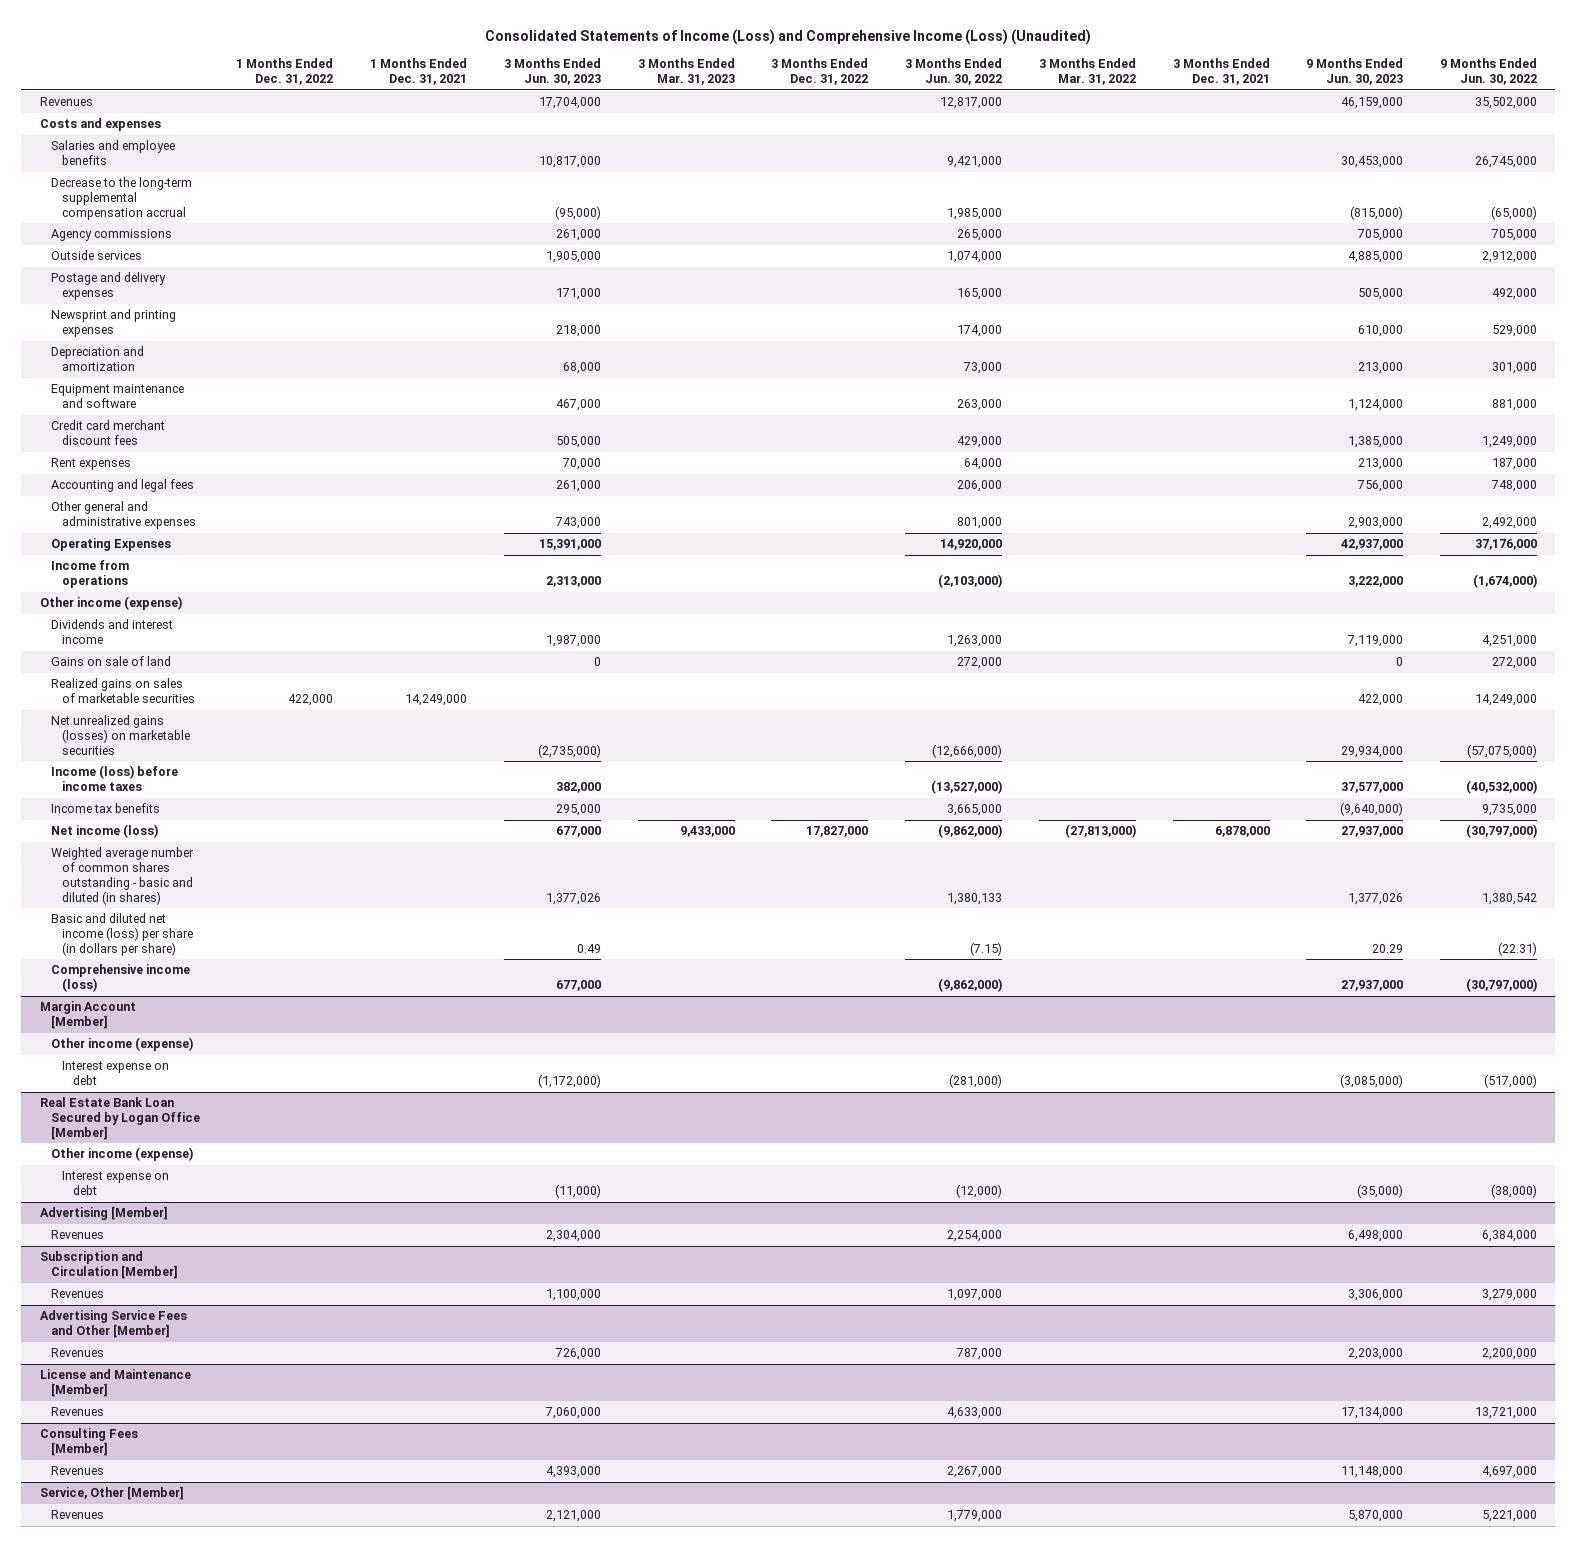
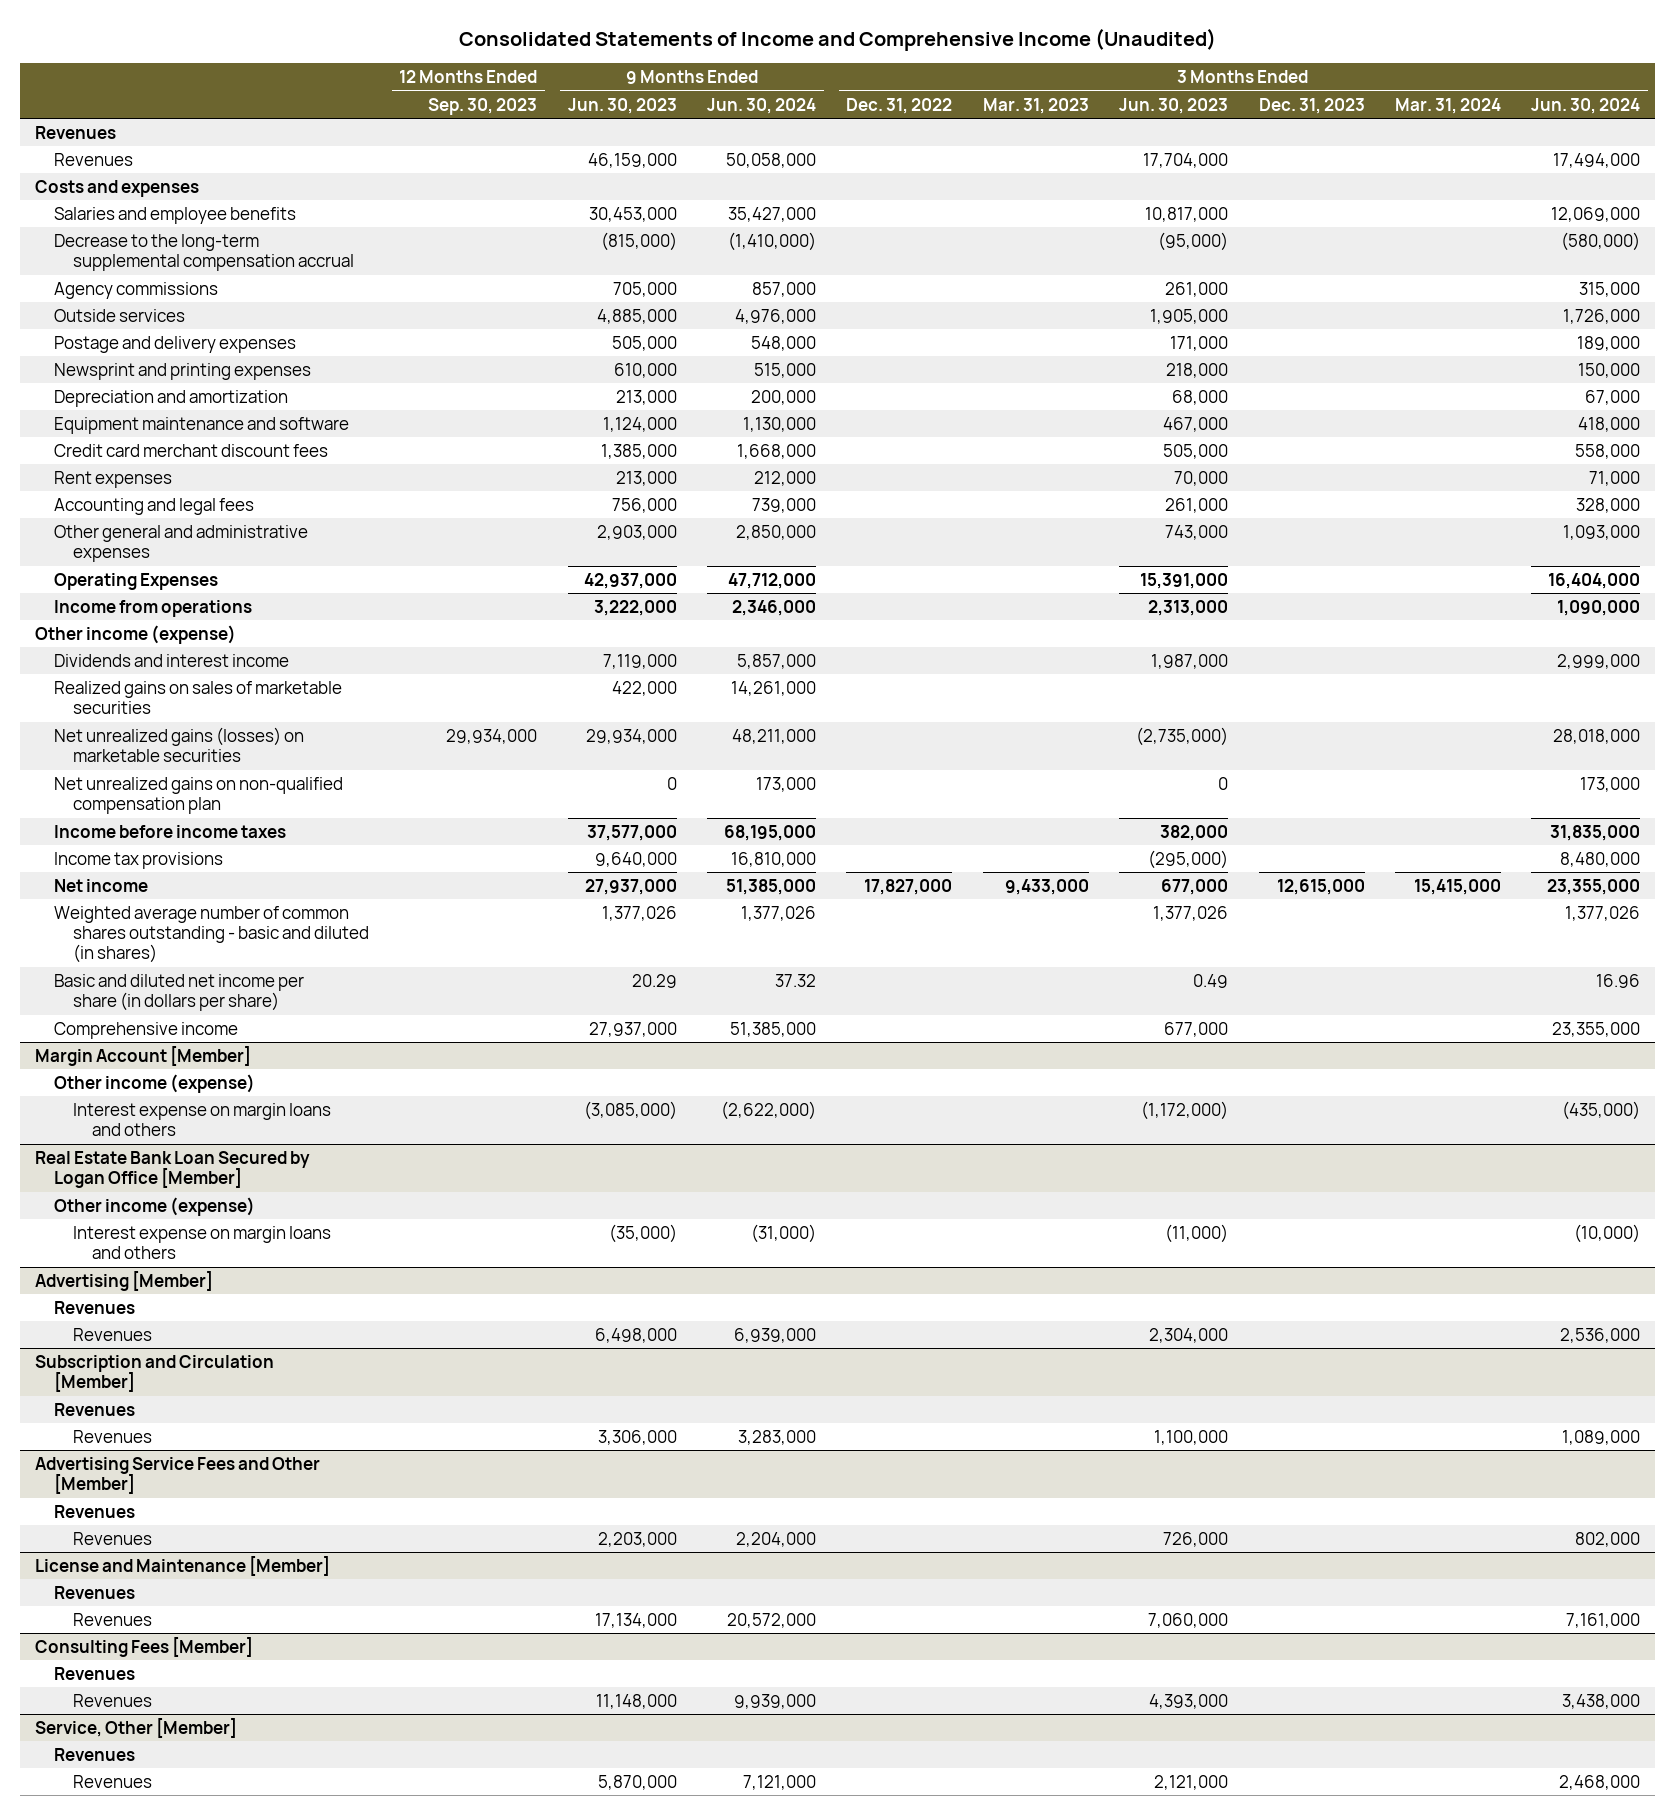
- Consolidated Statements of Income (Loss) and Comprehensive Income (Loss) (Unaudited)
+ Consolidated Statements of Income and Comprehensive Income (Unaudited)
- | 1 Months Ended Dec. 31, 2022 | 1 Months Ended Dec. 31, 2021 | 3 Months Ended Jun. 30, 2023 | 3 Months Ended Mar. 31, 2023 | 3 Months Ended Dec. 31, 2022 | 3 Months Ended Jun. 30, 2022 | 3 Months Ended Mar. 31, 2022 | 3 Months Ended Dec. 31, 2021 | 9 Months Ended Jun. 30, 2023 | 9 Months Ended Jun. 30, 2022
+ | 12 Months Ended Sep. 30, 2023 | 9 Months Ended Jun. 30, 2023 | 9 Months Ended Jun. 30, 2024 | 3 Months Ended Dec. 31, 2022 | 3 Months Ended Mar. 31, 2023 | 3 Months Ended Jun. 30, 2023 | 3 Months Ended Dec. 31, 2023 | 3 Months Ended Mar. 31, 2024 | 3 Months Ended Jun. 30, 2024
+ Revenues
- Gains on sale of land | | | 0 | | | 272,000 | | | 0 | 272,000
- Income (loss) before income taxes | | | 382,000 | | | (13,527,000) | | | 37,577,000 | (40,532,000)
- Income tax benefits | | | 295,000 | | | 3,665,000 | | | (9,640,000) | 9,735,000
- Net income (loss) | | | 677,000 | 9,433,000 | 17,827,000 | (9,862,000) | (27,813,000) | 6,878,000 | 27,937,000 | (30,797,000)
+ Net unrealized gains on non-qualified compensation plan | | 0 | 173,000 | | | 0 | | | 173,000
+ Income before income taxes | | 37,577,000 | 68,195,000 | | | 382,000 | | | 31,835,000
+ Income tax provisions | | 9,640,000 | 16,810,000 | | | (295,000) | | | 8,480,000
+ Net income | | 27,937,000 | 51,385,000 | 17,827,000 | 9,433,000 | 677,000 | 12,615,000 | 15,415,000 | 23,355,000
- Basic and diluted net income (loss) per share (in dollars per share) | | | 0.49 | | | (7.15) | | | 20.29 | (22.31)
- Comprehensive income (loss) | | | 677,000 | | | (9,862,000) | | | 27,937,000 | (30,797,000)
+ Basic and diluted net income per share (in dollars per share) | | 20.29 | 37.32 | | | 0.49 | | | 16.96
+ Comprehensive income | | 27,937,000 | 51,385,000 | | | 677,000 | | | 23,355,000
@ Margin Account [Member]
- Interest expense on debt | | | (1,172,000) | | | (281,000) | | | (3,085,000) | (517,000)
+ Interest expense on margin loans and others | | (3,085,000) | (2,622,000) | | | (1,172,000) | | | (435,000)
@ Real Estate Bank Loan Secured by Logan Office [Member]
- Interest expense on debt | | | (11,000) | | | (12,000) | | | (35,000) | (38,000)
+ Interest expense on margin loans and others | | (35,000) | (31,000) | | | (11,000) | | | (10,000)
@ Advertising [Member]
+ Revenues
@ Subscription and Circulation [Member]
+ Revenues
@ Advertising Service Fees and Other [Member]
+ Revenues
@ License and Maintenance [Member]
+ Revenues
@ Consulting Fees [Member]
+ Revenues
@ Service, Other [Member]
+ Revenues

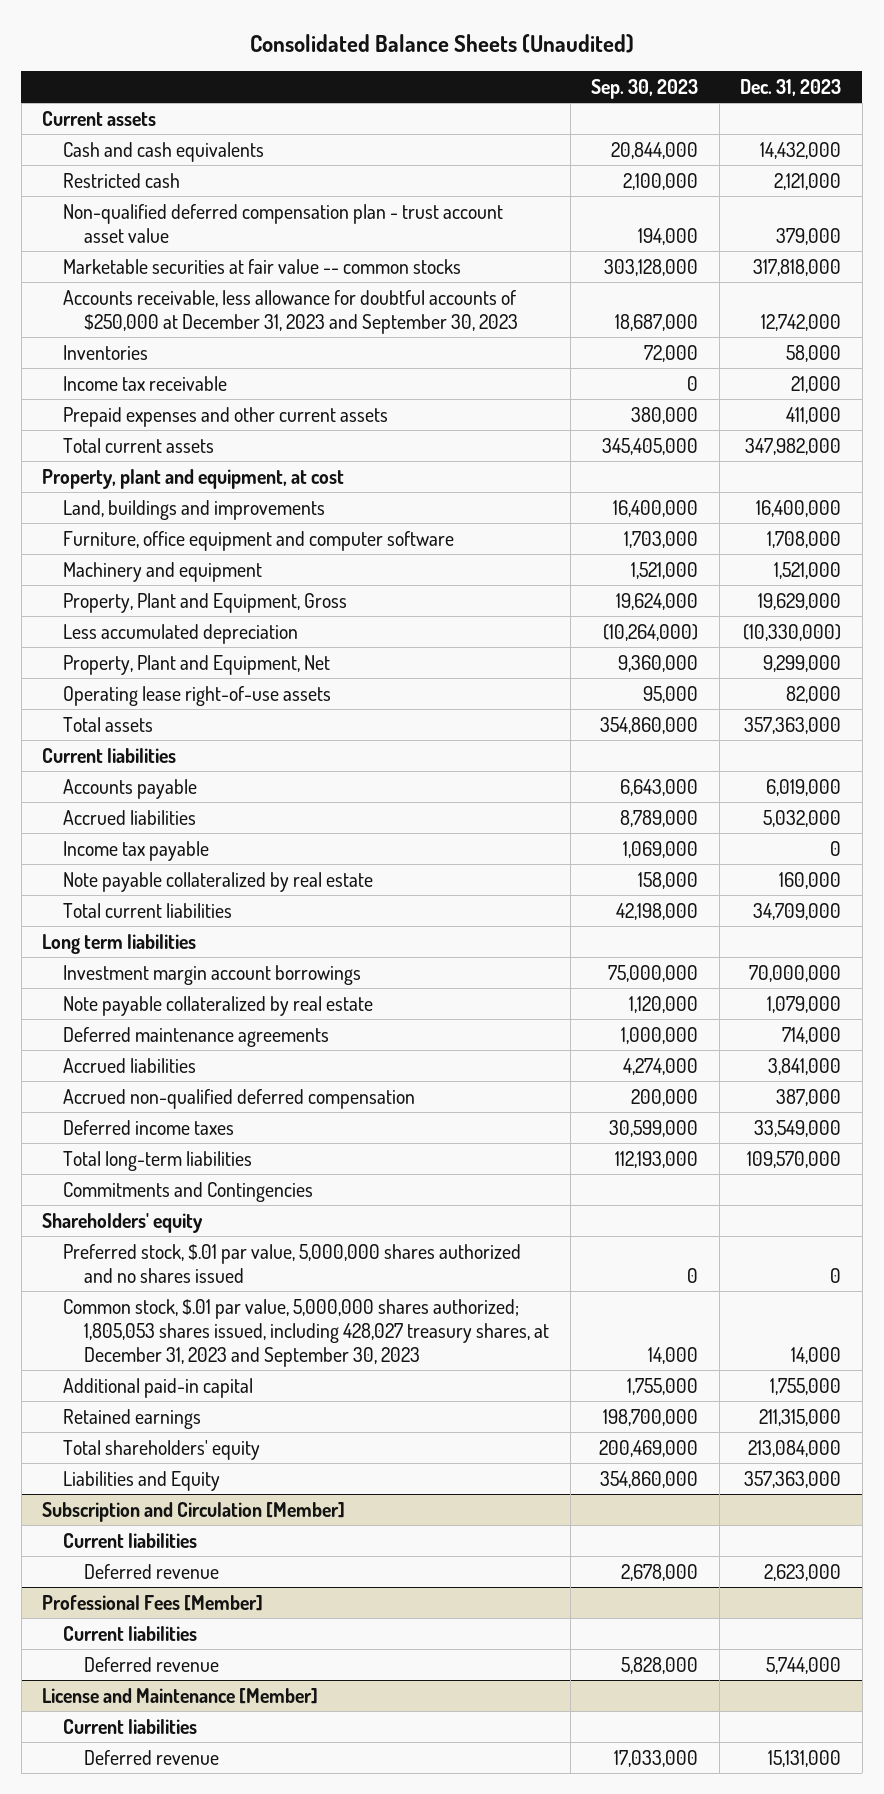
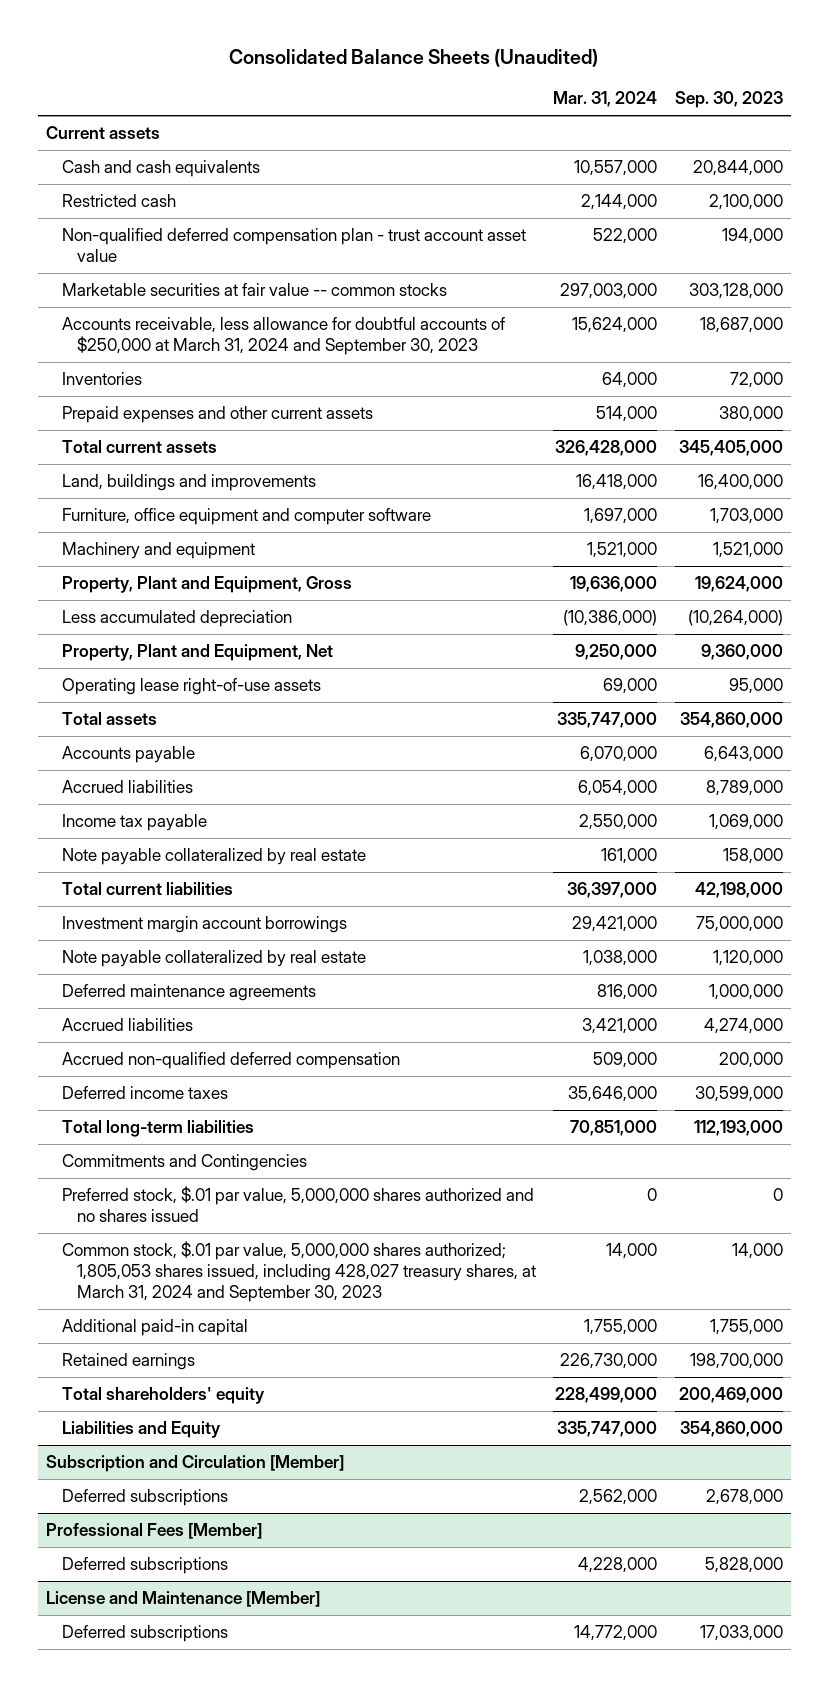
- | Sep. 30, 2023 | Dec. 31, 2023
+ | Mar. 31, 2024 | Sep. 30, 2023
- Accounts receivable, less allowance for doubtful accounts of $250,000 at December 31, 2023 and September 30, 2023 | 18,687,000 | 12,742,000
+ Accounts receivable, less allowance for doubtful accounts of $250,000 at March 31, 2024 and September 30, 2023 | 15,624,000 | 18,687,000
- Income tax receivable | 0 | 21,000
- Property, plant and equipment, at cost
- Current liabilities
- Long term liabilities
- Shareholders' equity
- Common stock, $.01 par value, 5,000,000 shares authorized; 1,805,053 shares issued, including 428,027 treasury shares, at December 31, 2023 and September 30, 2023 | 14,000 | 14,000
+ Common stock, $.01 par value, 5,000,000 shares authorized; 1,805,053 shares issued, including 428,027 treasury shares, at March 31, 2024 and September 30, 2023 | 14,000 | 14,000
@ Subscription and Circulation [Member]
- Current liabilities
- Deferred revenue | 2,678,000 | 2,623,000
+ Deferred subscriptions | 2,562,000 | 2,678,000
@ Professional Fees [Member]
- Current liabilities
- Deferred revenue | 5,828,000 | 5,744,000
+ Deferred subscriptions | 4,228,000 | 5,828,000
@ License and Maintenance [Member]
- Current liabilities
- Deferred revenue | 17,033,000 | 15,131,000
+ Deferred subscriptions | 14,772,000 | 17,033,000

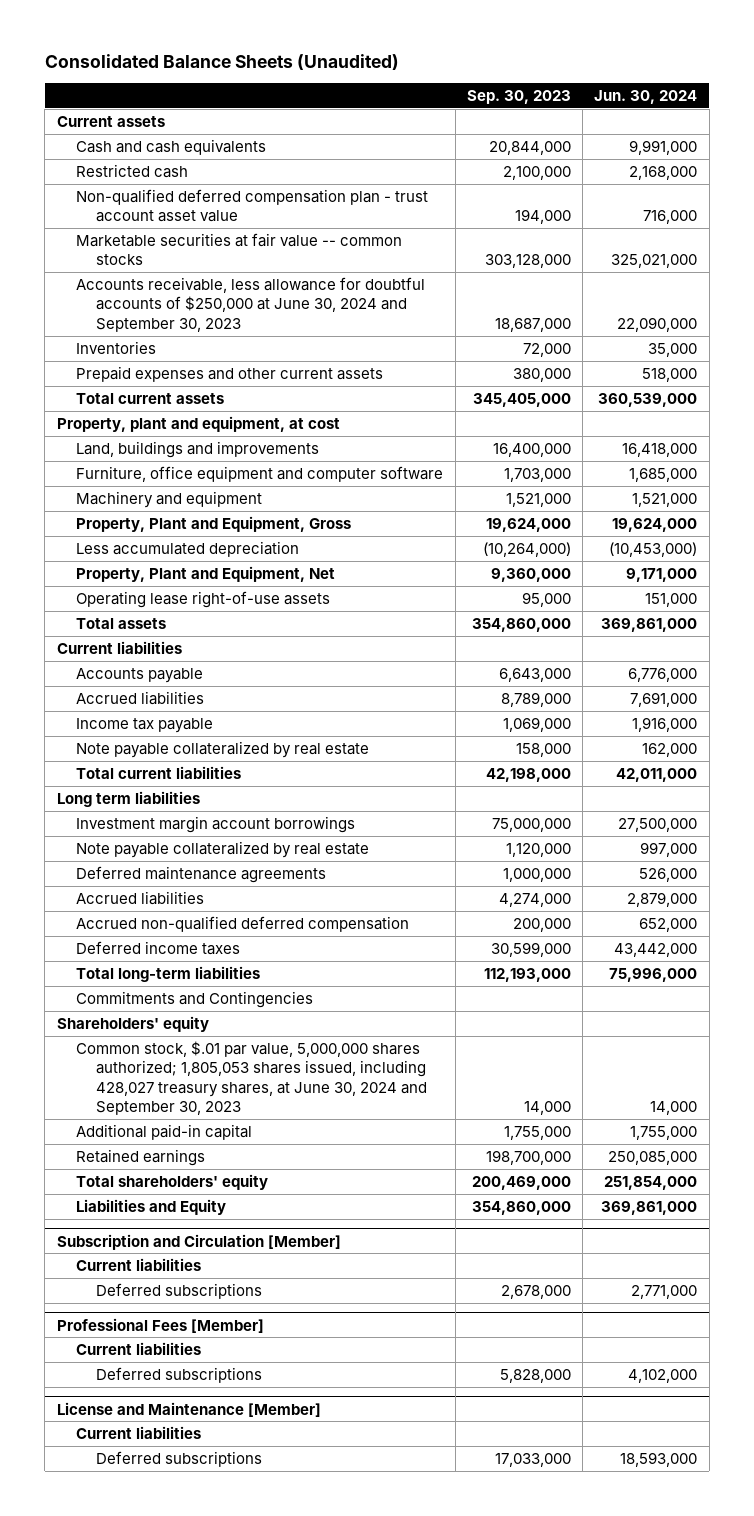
- | Mar. 31, 2024 | Sep. 30, 2023
+ | Sep. 30, 2023 | Jun. 30, 2024
- Accounts receivable, less allowance for doubtful accounts of $250,000 at March 31, 2024 and September 30, 2023 | 15,624,000 | 18,687,000
+ Accounts receivable, less allowance for doubtful accounts of $250,000 at June 30, 2024 and September 30, 2023 | 18,687,000 | 22,090,000
+ Property, plant and equipment, at cost
+ Current liabilities
+ Long term liabilities
- Preferred stock, $.01 par value, 5,000,000 shares authorized and no shares issued | 0 | 0
- Common stock, $.01 par value, 5,000,000 shares authorized; 1,805,053 shares issued, including 428,027 treasury shares, at March 31, 2024 and September 30, 2023 | 14,000 | 14,000
+ Shareholders' equity
+ Common stock, $.01 par value, 5,000,000 shares authorized; 1,805,053 shares issued, including 428,027 treasury shares, at June 30, 2024 and September 30, 2023 | 14,000 | 14,000
@ Subscription and Circulation [Member]
+ Current liabilities
@ Professional Fees [Member]
+ Current liabilities
@ License and Maintenance [Member]
+ Current liabilities

